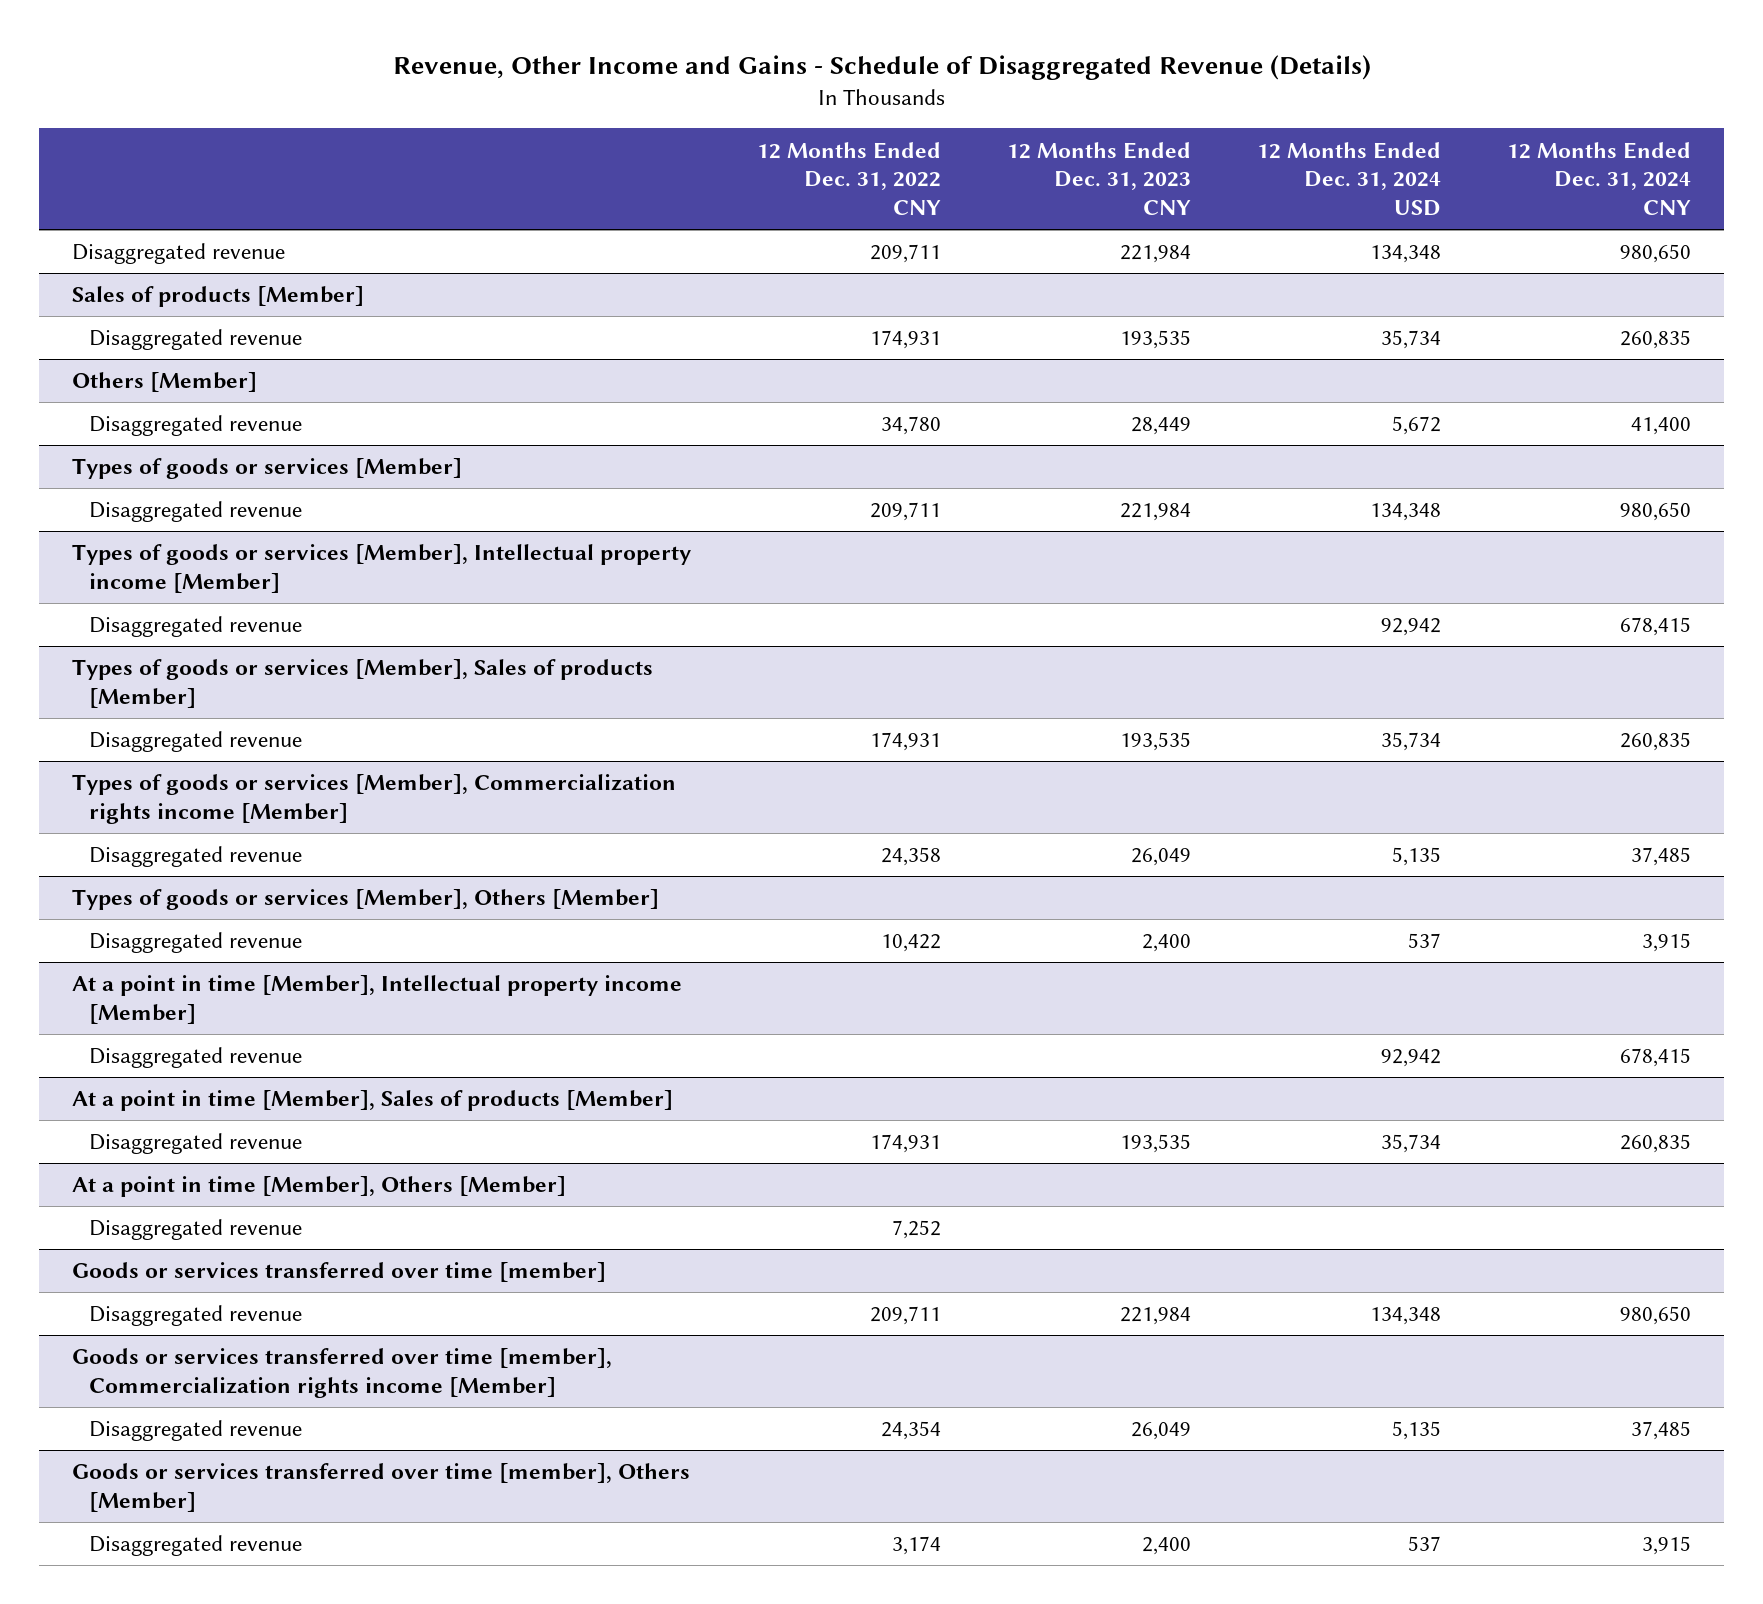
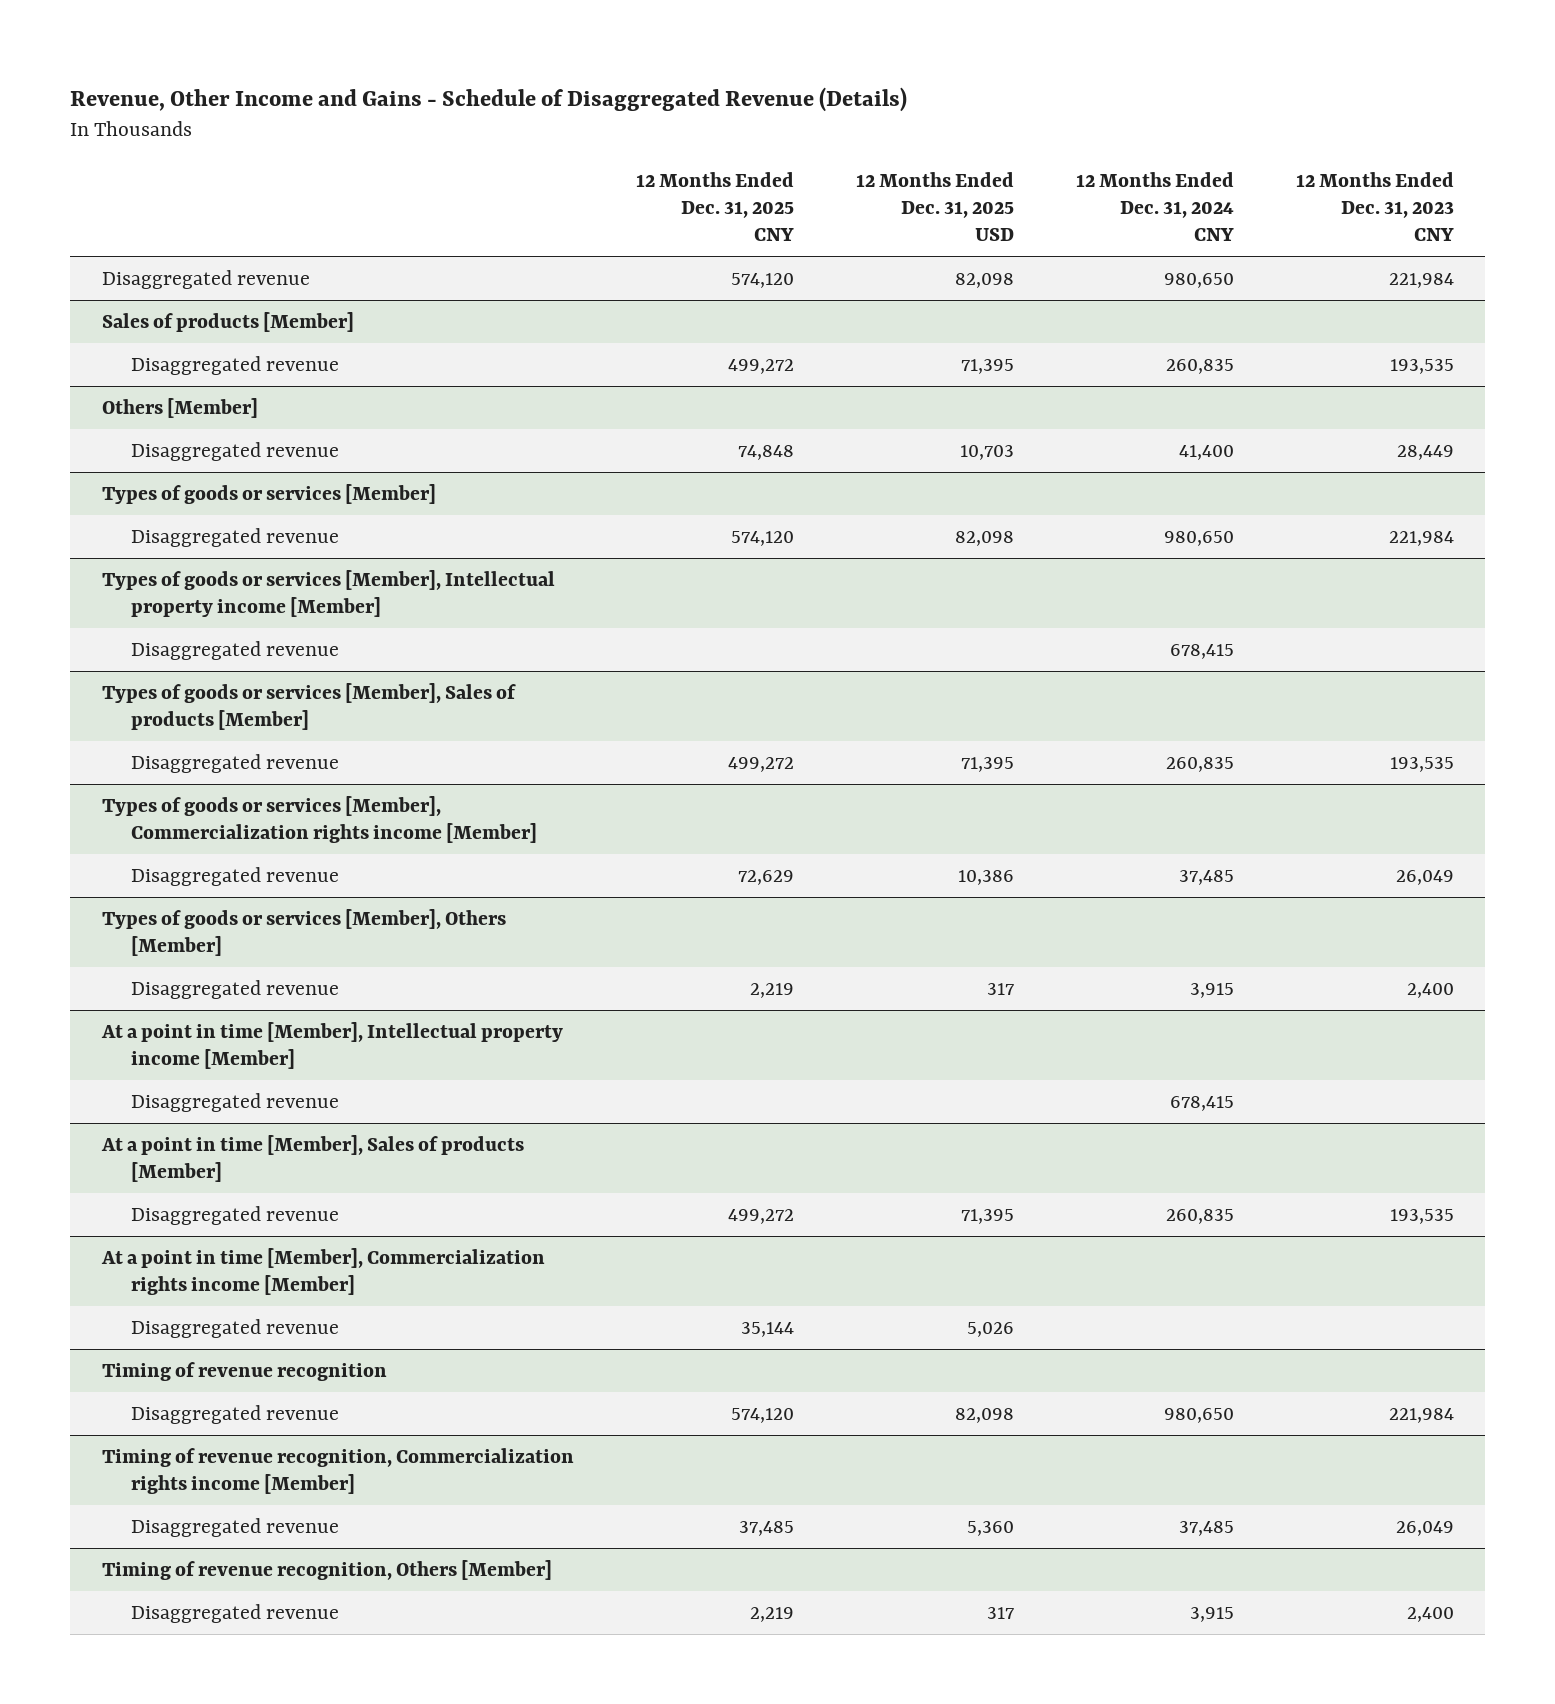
- | 12 Months Ended Dec. 31, 2022 CNY | 12 Months Ended Dec. 31, 2023 CNY | 12 Months Ended Dec. 31, 2024 USD | 12 Months Ended Dec. 31, 2024 CNY
+ | 12 Months Ended Dec. 31, 2025 CNY | 12 Months Ended Dec. 31, 2025 USD | 12 Months Ended Dec. 31, 2024 CNY | 12 Months Ended Dec. 31, 2023 CNY
- At a point in time [Member], Others [Member]
+ At a point in time [Member], Commercialization rights income [Member]
- Goods or services transferred over time [member]
+ Timing of revenue recognition
- Goods or services transferred over time [member], Commercialization rights income [Member]
+ Timing of revenue recognition, Commercialization rights income [Member]
- Goods or services transferred over time [member], Others [Member]
+ Timing of revenue recognition, Others [Member]

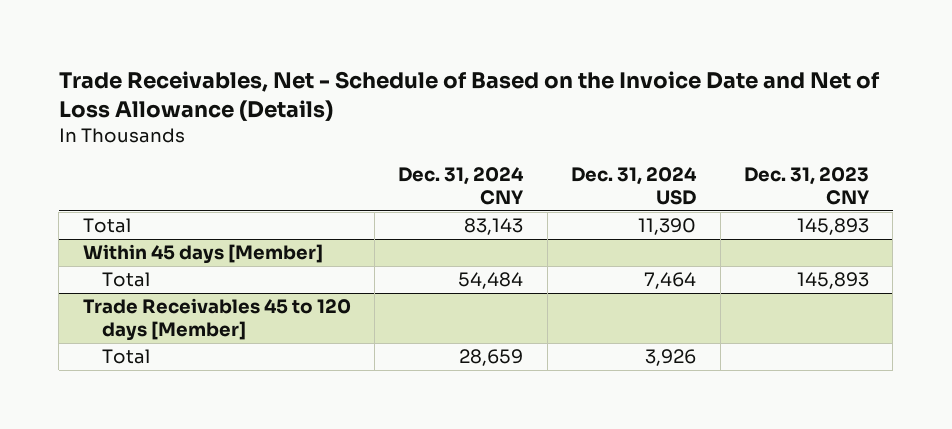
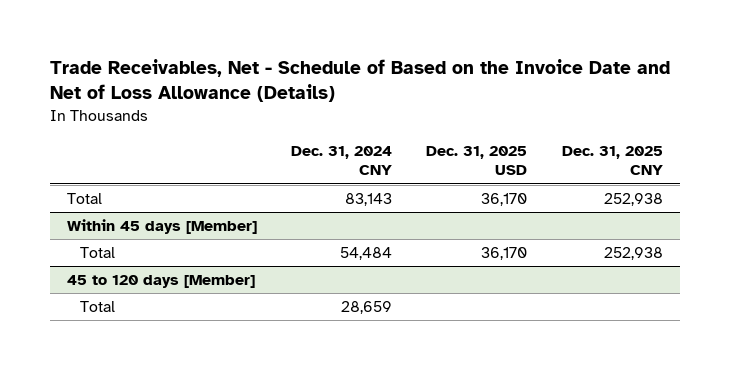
- | Dec. 31, 2024 CNY | Dec. 31, 2024 USD | Dec. 31, 2023 CNY
+ | Dec. 31, 2024 CNY | Dec. 31, 2025 USD | Dec. 31, 2025 CNY
- Trade Receivables 45 to 120 days [Member]
+ 45 to 120 days [Member]

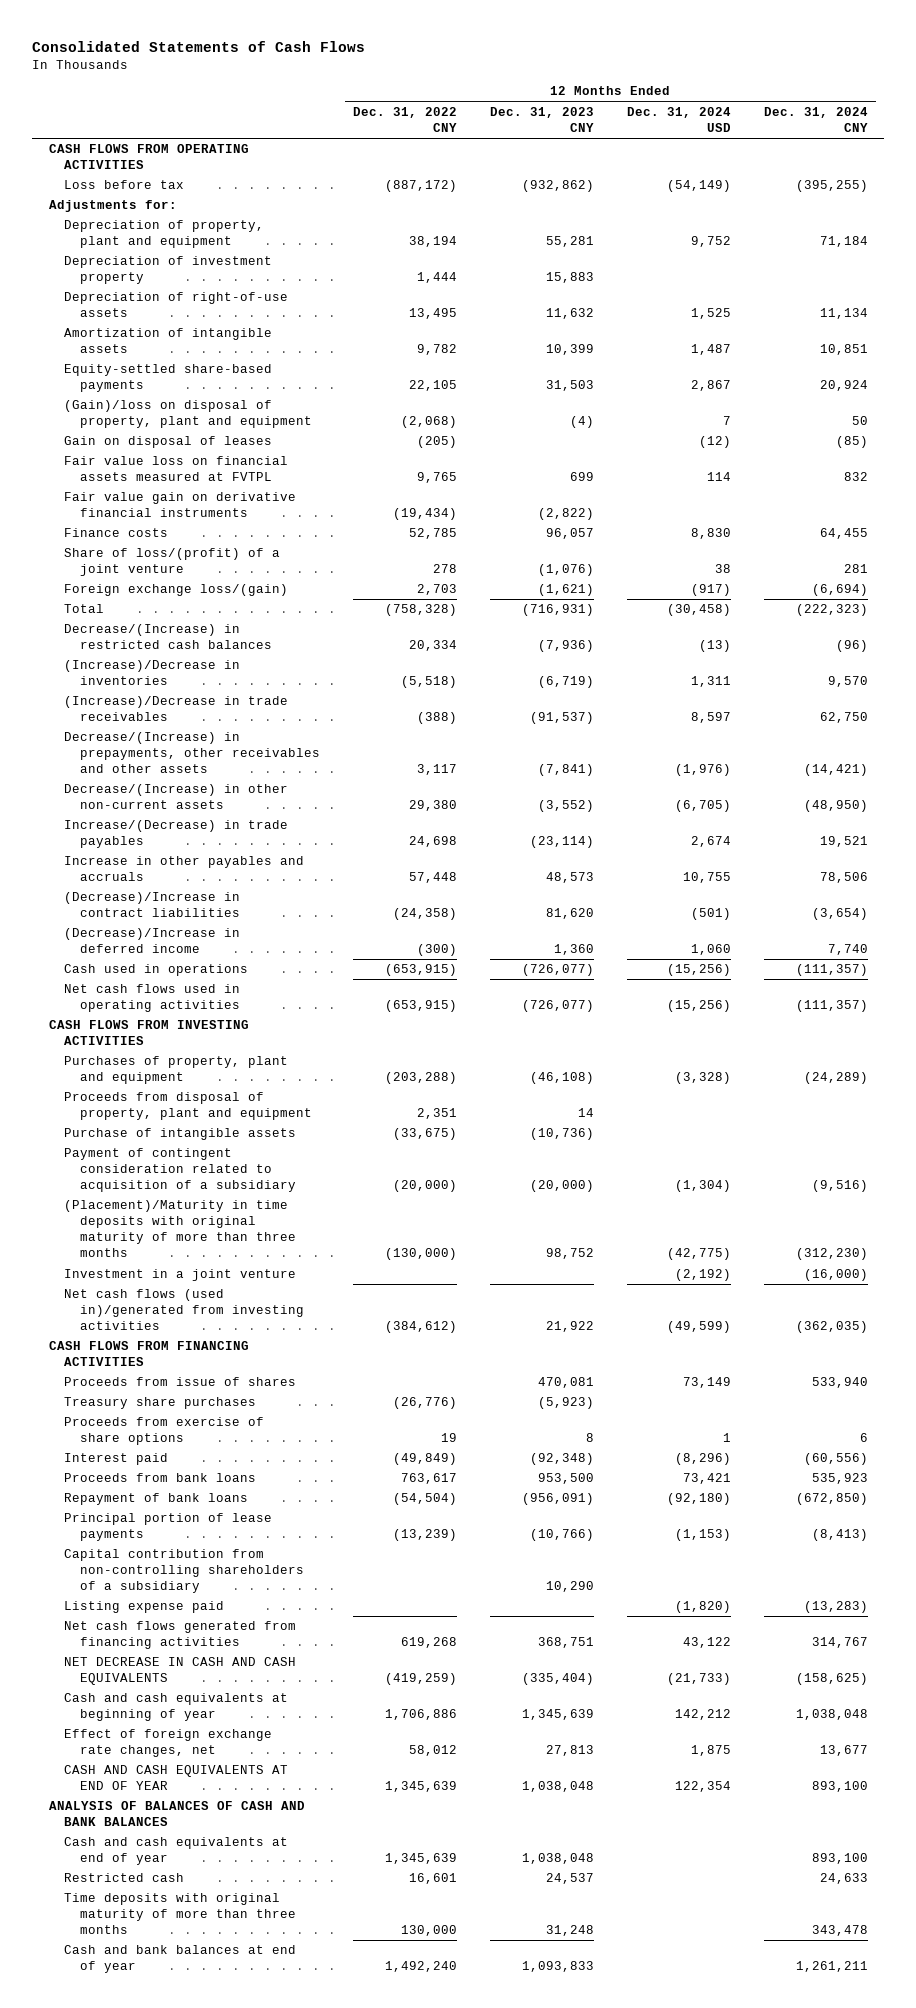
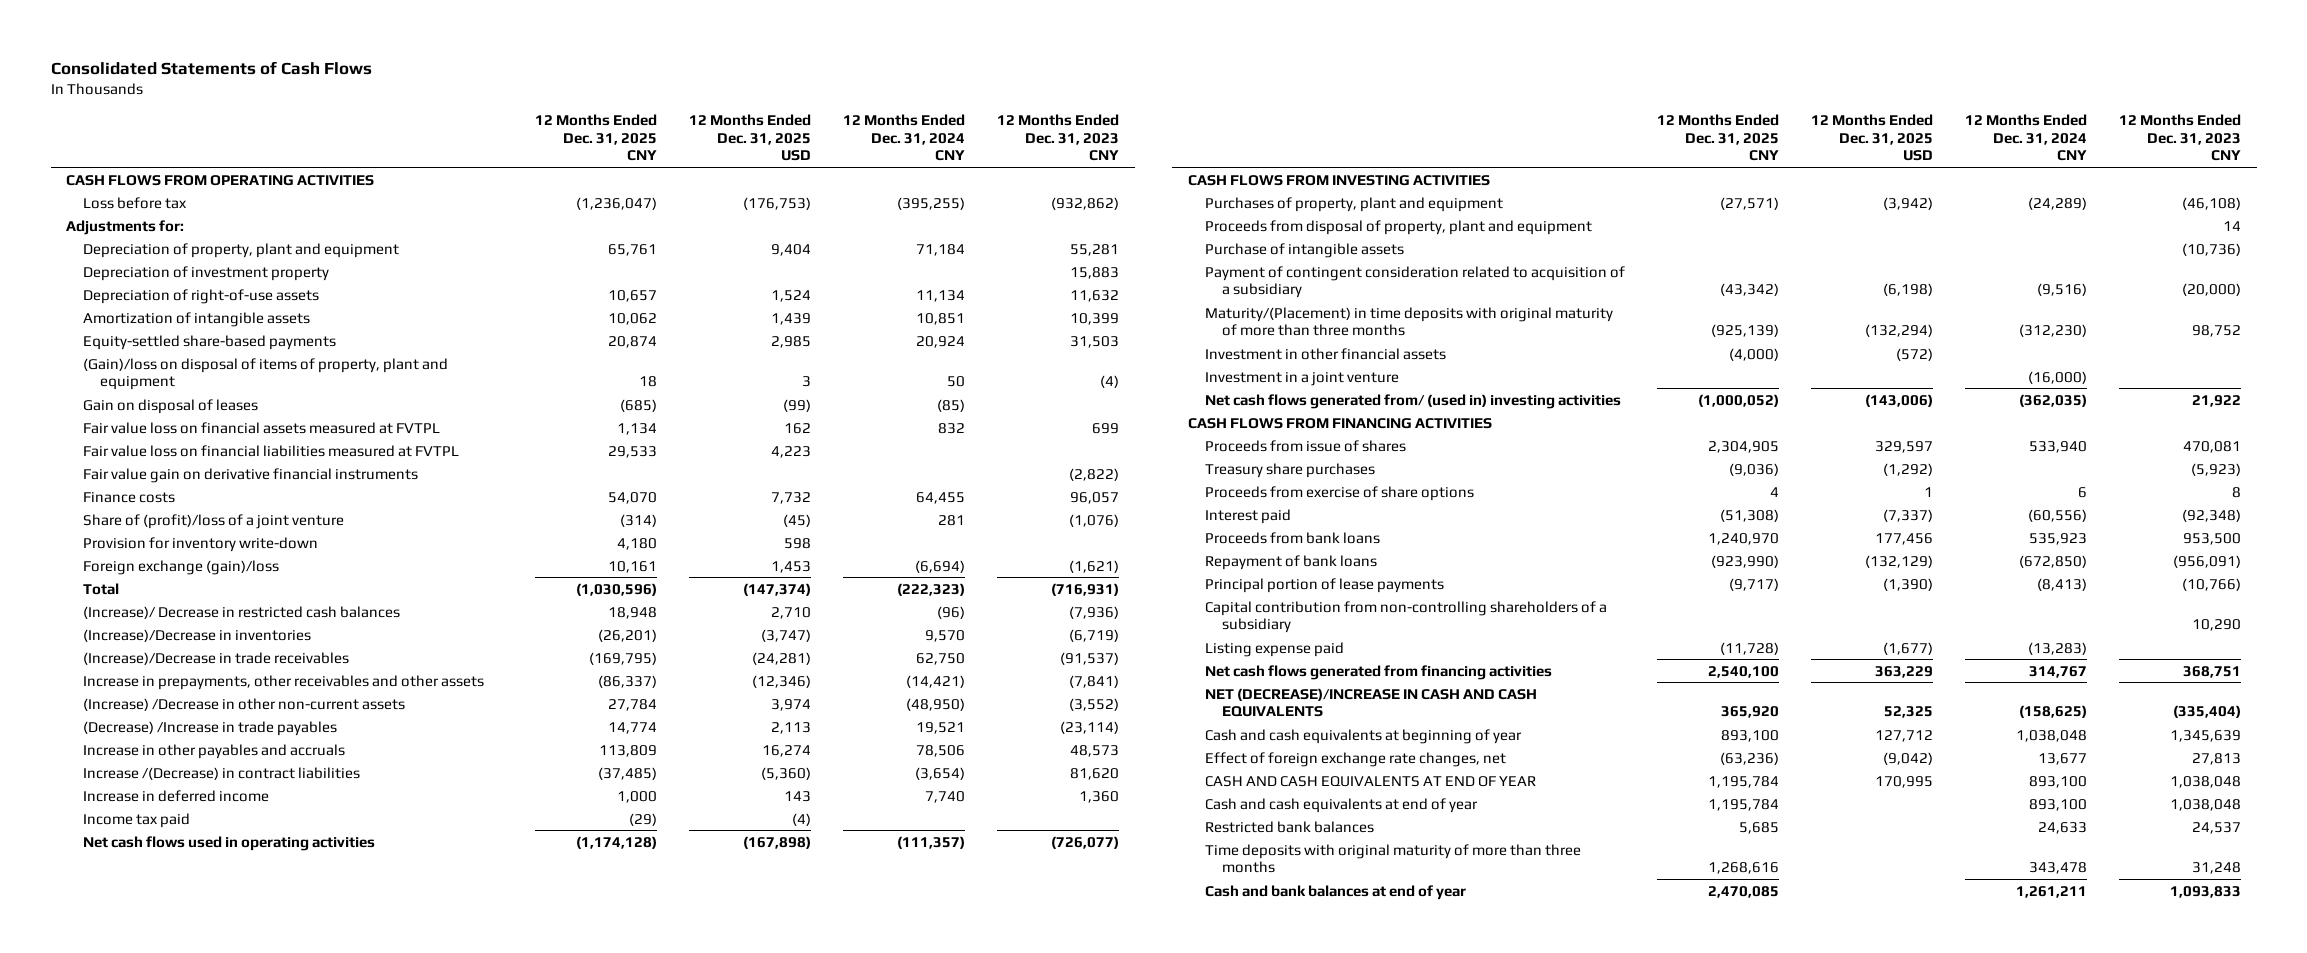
- | 12 Months Ended Dec. 31, 2022 CNY | 12 Months Ended Dec. 31, 2023 CNY | 12 Months Ended Dec. 31, 2024 USD | 12 Months Ended Dec. 31, 2024 CNY
+ | 12 Months Ended Dec. 31, 2025 CNY | 12 Months Ended Dec. 31, 2025 USD | 12 Months Ended Dec. 31, 2024 CNY | 12 Months Ended Dec. 31, 2023 CNY
- (Gain)/loss on disposal of property, plant and equipment | (2,068) | (4) | 7 | 50
+ (Gain)/loss on disposal of items of property, plant and equipment | 18 | 3 | 50 | (4)
+ Fair value loss on financial liabilities measured at FVTPL | 29,533 | 4,223 | |
- Share of loss/(profit) of a joint venture | 278 | (1,076) | 38 | 281
- Foreign exchange loss/(gain) | 2,703 | (1,621) | (917) | (6,694)
+ Share of (profit)/loss of a joint venture | (314) | (45) | 281 | (1,076)
+ Provision for inventory write-down | 4,180 | 598 | |
+ Foreign exchange (gain)/loss | 10,161 | 1,453 | (6,694) | (1,621)
- Decrease/(Increase) in restricted cash balances | 20,334 | (7,936) | (13) | (96)
+ (Increase)/ Decrease in restricted cash balances | 18,948 | 2,710 | (96) | (7,936)
- Decrease/(Increase) in prepayments, other receivables and other assets | 3,117 | (7,841) | (1,976) | (14,421)
- Decrease/(Increase) in other non-current assets | 29,380 | (3,552) | (6,705) | (48,950)
- Increase/(Decrease) in trade payables | 24,698 | (23,114) | 2,674 | 19,521
+ Increase in prepayments, other receivables and other assets | (86,337) | (12,346) | (14,421) | (7,841)
+ (Increase) /Decrease in other non-current assets | 27,784 | 3,974 | (48,950) | (3,552)
+ (Decrease) /Increase in trade payables | 14,774 | 2,113 | 19,521 | (23,114)
- (Decrease)/Increase in contract liabilities | (24,358) | 81,620 | (501) | (3,654)
- (Decrease)/Increase in deferred income | (300) | 1,360 | 1,060 | 7,740
- Cash used in operations | (653,915) | (726,077) | (15,256) | (111,357)
+ Increase /(Decrease) in contract liabilities | (37,485) | (5,360) | (3,654) | 81,620
+ Increase in deferred income | 1,000 | 143 | 7,740 | 1,360
+ Income tax paid | (29) | (4) | |
- (Placement)/Maturity in time deposits with original maturity of more than three months | (130,000) | 98,752 | (42,775) | (312,230)
+ Maturity/(Placement) in time deposits with original maturity of more than three months | (925,139) | (132,294) | (312,230) | 98,752
+ Investment in other financial assets | (4,000) | (572) | |
- Net cash flows (used in)/generated from investing activities | (384,612) | 21,922 | (49,599) | (362,035)
+ Net cash flows generated from/ (used in) investing activities | (1,000,052) | (143,006) | (362,035) | 21,922
- NET DECREASE IN CASH AND CASH EQUIVALENTS | (419,259) | (335,404) | (21,733) | (158,625)
+ NET (DECREASE)/INCREASE IN CASH AND CASH EQUIVALENTS | 365,920 | 52,325 | (158,625) | (335,404)
- ANALYSIS OF BALANCES OF CASH AND BANK BALANCES
- Restricted cash | 16,601 | 24,537 | | 24,633
+ Restricted bank balances | 5,685 | | 24,633 | 24,537

